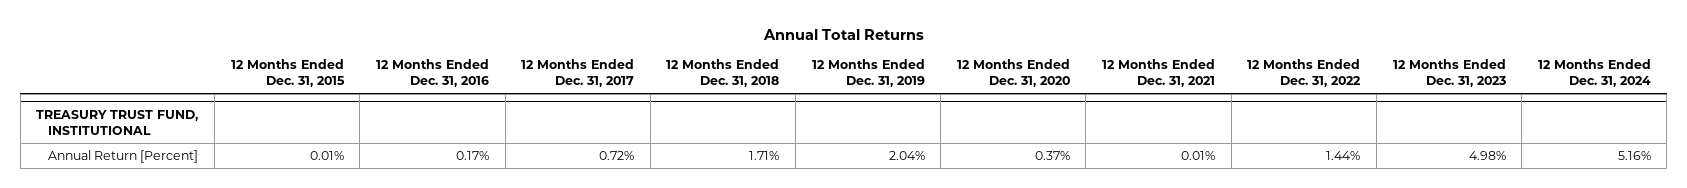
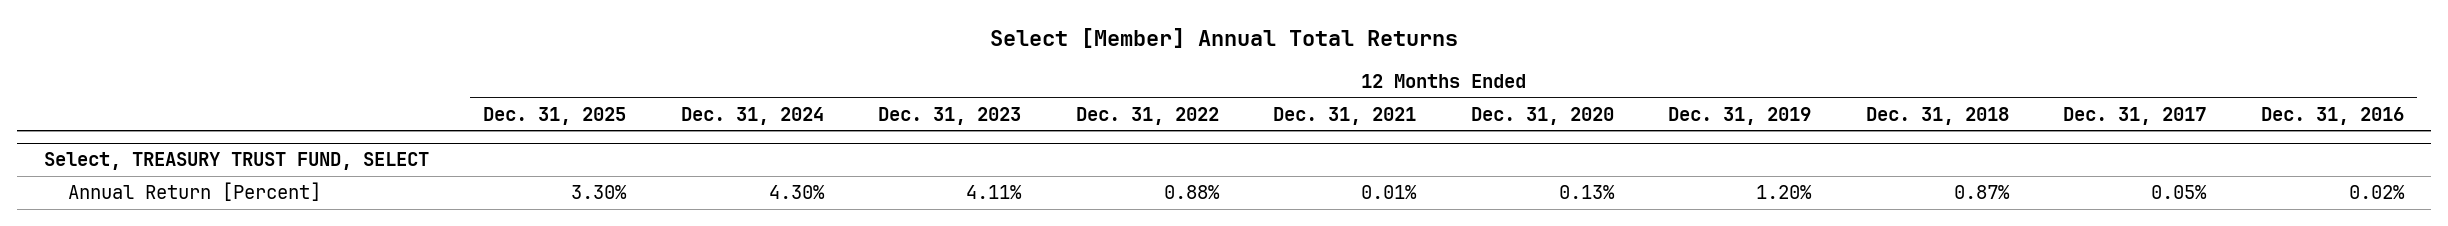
- Annual Total Returns
+ Select [Member] Annual Total Returns
- | 12 Months Ended Dec. 31, 2015 | 12 Months Ended Dec. 31, 2016 | 12 Months Ended Dec. 31, 2017 | 12 Months Ended Dec. 31, 2018 | 12 Months Ended Dec. 31, 2019 | 12 Months Ended Dec. 31, 2020 | 12 Months Ended Dec. 31, 2021 | 12 Months Ended Dec. 31, 2022 | 12 Months Ended Dec. 31, 2023 | 12 Months Ended Dec. 31, 2024
+ | 12 Months Ended Dec. 31, 2025 | 12 Months Ended Dec. 31, 2024 | 12 Months Ended Dec. 31, 2023 | 12 Months Ended Dec. 31, 2022 | 12 Months Ended Dec. 31, 2021 | 12 Months Ended Dec. 31, 2020 | 12 Months Ended Dec. 31, 2019 | 12 Months Ended Dec. 31, 2018 | 12 Months Ended Dec. 31, 2017 | 12 Months Ended Dec. 31, 2016
- TREASURY TRUST FUND, INSTITUTIONAL
- Annual Return [Percent] | 0.01% | 0.17% | 0.72% | 1.71% | 2.04% | 0.37% | 0.01% | 1.44% | 4.98% | 5.16%
+ Select, TREASURY TRUST FUND, SELECT
+ Annual Return [Percent] | 3.30% | 4.30% | 4.11% | 0.88% | 0.01% | 0.13% | 1.20% | 0.87% | 0.05% | 0.02%

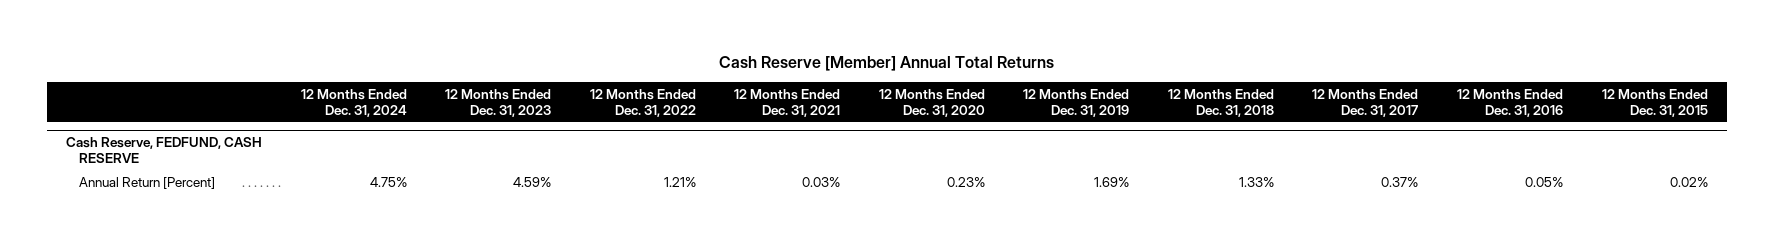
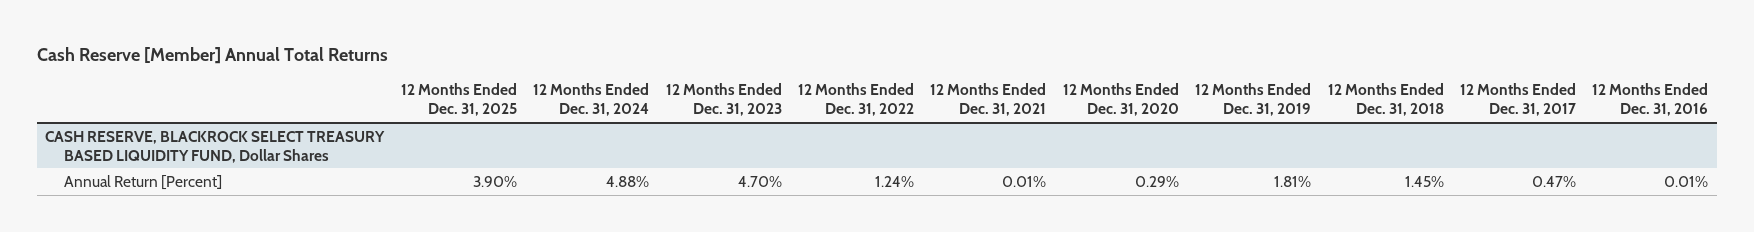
- | 12 Months Ended Dec. 31, 2024 | 12 Months Ended Dec. 31, 2023 | 12 Months Ended Dec. 31, 2022 | 12 Months Ended Dec. 31, 2021 | 12 Months Ended Dec. 31, 2020 | 12 Months Ended Dec. 31, 2019 | 12 Months Ended Dec. 31, 2018 | 12 Months Ended Dec. 31, 2017 | 12 Months Ended Dec. 31, 2016 | 12 Months Ended Dec. 31, 2015
+ | 12 Months Ended Dec. 31, 2025 | 12 Months Ended Dec. 31, 2024 | 12 Months Ended Dec. 31, 2023 | 12 Months Ended Dec. 31, 2022 | 12 Months Ended Dec. 31, 2021 | 12 Months Ended Dec. 31, 2020 | 12 Months Ended Dec. 31, 2019 | 12 Months Ended Dec. 31, 2018 | 12 Months Ended Dec. 31, 2017 | 12 Months Ended Dec. 31, 2016
- Cash Reserve, FEDFUND, CASH RESERVE
- Annual Return [Percent] | 4.75% | 4.59% | 1.21% | 0.03% | 0.23% | 1.69% | 1.33% | 0.37% | 0.05% | 0.02%
+ CASH RESERVE, BLACKROCK SELECT TREASURY BASED LIQUIDITY FUND, Dollar Shares
+ Annual Return [Percent] | 3.90% | 4.88% | 4.70% | 1.24% | 0.01% | 0.29% | 1.81% | 1.45% | 0.47% | 0.01%

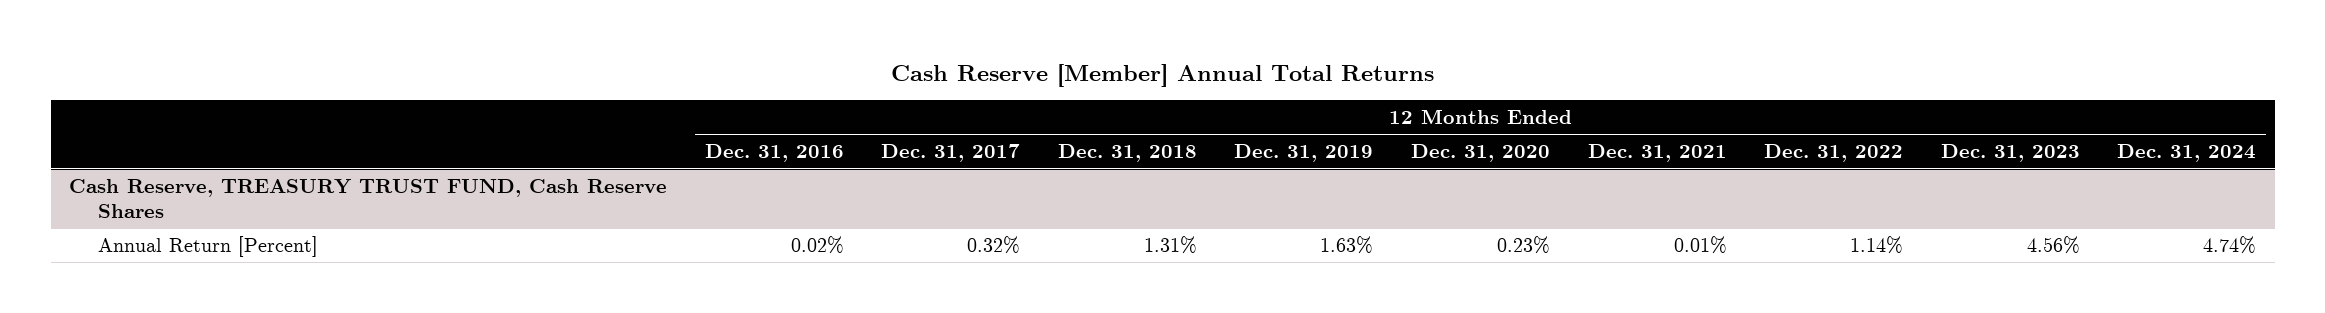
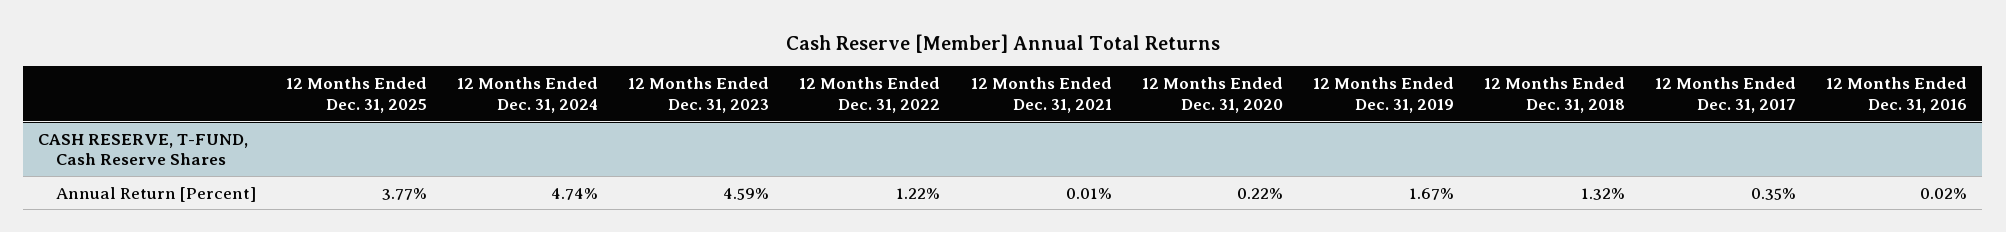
- | 12 Months Ended Dec. 31, 2016 | 12 Months Ended Dec. 31, 2017 | 12 Months Ended Dec. 31, 2018 | 12 Months Ended Dec. 31, 2019 | 12 Months Ended Dec. 31, 2020 | 12 Months Ended Dec. 31, 2021 | 12 Months Ended Dec. 31, 2022 | 12 Months Ended Dec. 31, 2023 | 12 Months Ended Dec. 31, 2024
+ | 12 Months Ended Dec. 31, 2025 | 12 Months Ended Dec. 31, 2024 | 12 Months Ended Dec. 31, 2023 | 12 Months Ended Dec. 31, 2022 | 12 Months Ended Dec. 31, 2021 | 12 Months Ended Dec. 31, 2020 | 12 Months Ended Dec. 31, 2019 | 12 Months Ended Dec. 31, 2018 | 12 Months Ended Dec. 31, 2017 | 12 Months Ended Dec. 31, 2016
- Cash Reserve, TREASURY TRUST FUND, Cash Reserve Shares
- Annual Return [Percent] | 0.02% | 0.32% | 1.31% | 1.63% | 0.23% | 0.01% | 1.14% | 4.56% | 4.74%
+ CASH RESERVE, T-FUND, Cash Reserve Shares
+ Annual Return [Percent] | 3.77% | 4.74% | 4.59% | 1.22% | 0.01% | 0.22% | 1.67% | 1.32% | 0.35% | 0.02%

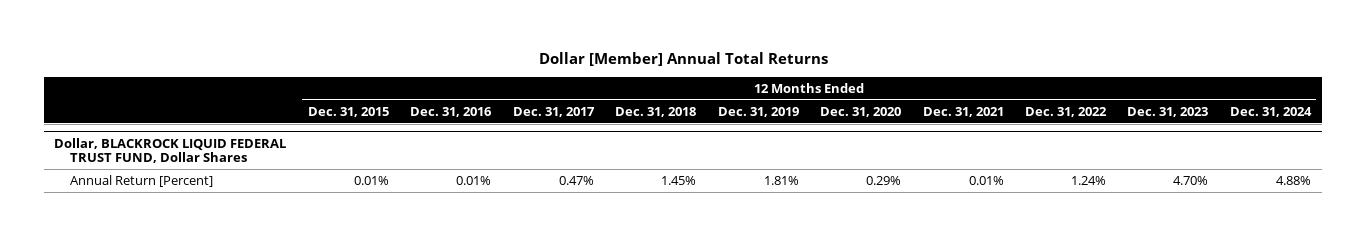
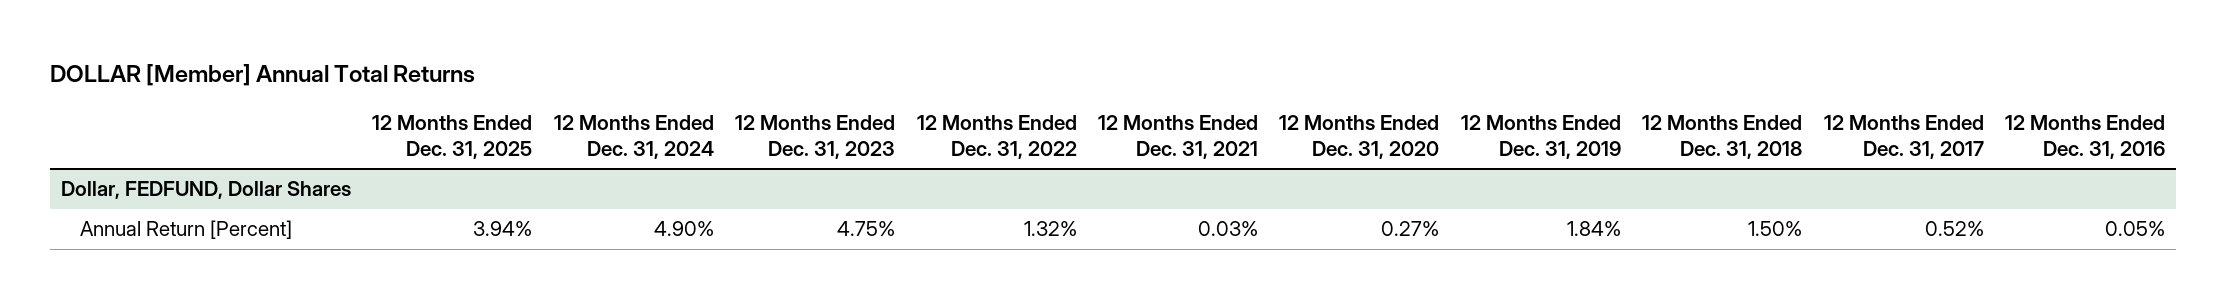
- Dollar [Member] Annual Total Returns
+ DOLLAR [Member] Annual Total Returns
- | 12 Months Ended Dec. 31, 2015 | 12 Months Ended Dec. 31, 2016 | 12 Months Ended Dec. 31, 2017 | 12 Months Ended Dec. 31, 2018 | 12 Months Ended Dec. 31, 2019 | 12 Months Ended Dec. 31, 2020 | 12 Months Ended Dec. 31, 2021 | 12 Months Ended Dec. 31, 2022 | 12 Months Ended Dec. 31, 2023 | 12 Months Ended Dec. 31, 2024
+ | 12 Months Ended Dec. 31, 2025 | 12 Months Ended Dec. 31, 2024 | 12 Months Ended Dec. 31, 2023 | 12 Months Ended Dec. 31, 2022 | 12 Months Ended Dec. 31, 2021 | 12 Months Ended Dec. 31, 2020 | 12 Months Ended Dec. 31, 2019 | 12 Months Ended Dec. 31, 2018 | 12 Months Ended Dec. 31, 2017 | 12 Months Ended Dec. 31, 2016
- Dollar, BLACKROCK LIQUID FEDERAL TRUST FUND, Dollar Shares
- Annual Return [Percent] | 0.01% | 0.01% | 0.47% | 1.45% | 1.81% | 0.29% | 0.01% | 1.24% | 4.70% | 4.88%
+ Dollar, FEDFUND, Dollar Shares
+ Annual Return [Percent] | 3.94% | 4.90% | 4.75% | 1.32% | 0.03% | 0.27% | 1.84% | 1.50% | 0.52% | 0.05%

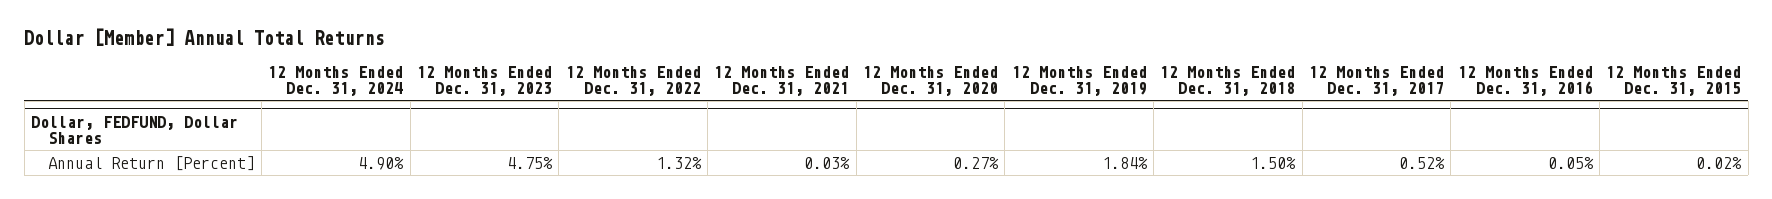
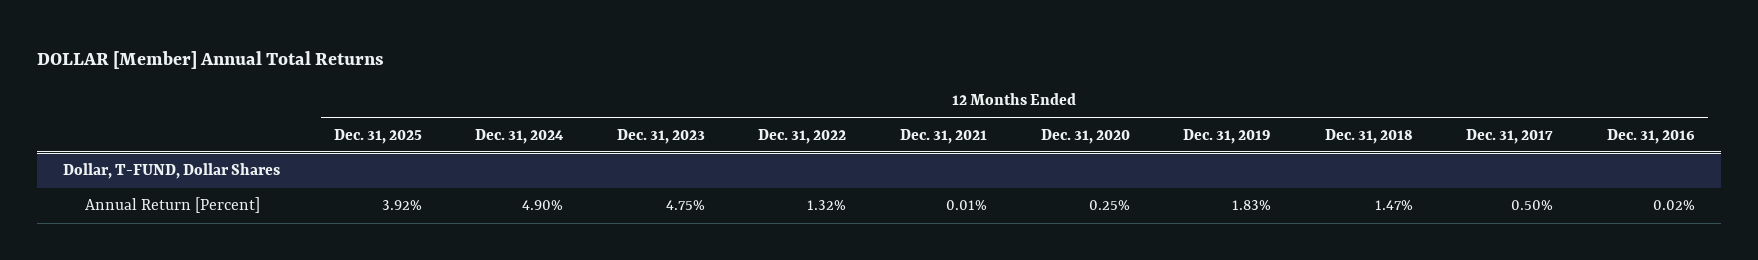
- Dollar [Member] Annual Total Returns
+ DOLLAR [Member] Annual Total Returns
- | 12 Months Ended Dec. 31, 2024 | 12 Months Ended Dec. 31, 2023 | 12 Months Ended Dec. 31, 2022 | 12 Months Ended Dec. 31, 2021 | 12 Months Ended Dec. 31, 2020 | 12 Months Ended Dec. 31, 2019 | 12 Months Ended Dec. 31, 2018 | 12 Months Ended Dec. 31, 2017 | 12 Months Ended Dec. 31, 2016 | 12 Months Ended Dec. 31, 2015
+ | 12 Months Ended Dec. 31, 2025 | 12 Months Ended Dec. 31, 2024 | 12 Months Ended Dec. 31, 2023 | 12 Months Ended Dec. 31, 2022 | 12 Months Ended Dec. 31, 2021 | 12 Months Ended Dec. 31, 2020 | 12 Months Ended Dec. 31, 2019 | 12 Months Ended Dec. 31, 2018 | 12 Months Ended Dec. 31, 2017 | 12 Months Ended Dec. 31, 2016
- Dollar, FEDFUND, Dollar Shares
- Annual Return [Percent] | 4.90% | 4.75% | 1.32% | 0.03% | 0.27% | 1.84% | 1.50% | 0.52% | 0.05% | 0.02%
+ Dollar, T-FUND, Dollar Shares
+ Annual Return [Percent] | 3.92% | 4.90% | 4.75% | 1.32% | 0.01% | 0.25% | 1.83% | 1.47% | 0.50% | 0.02%

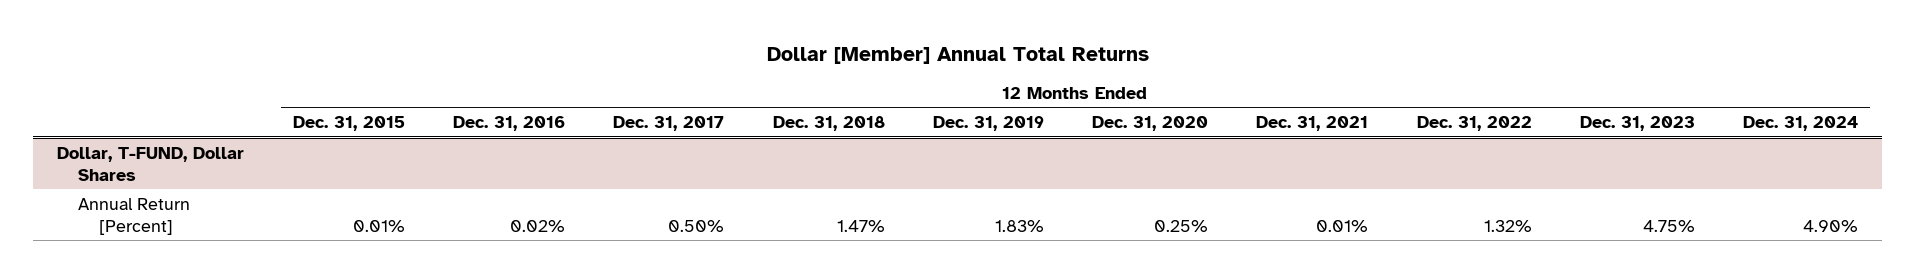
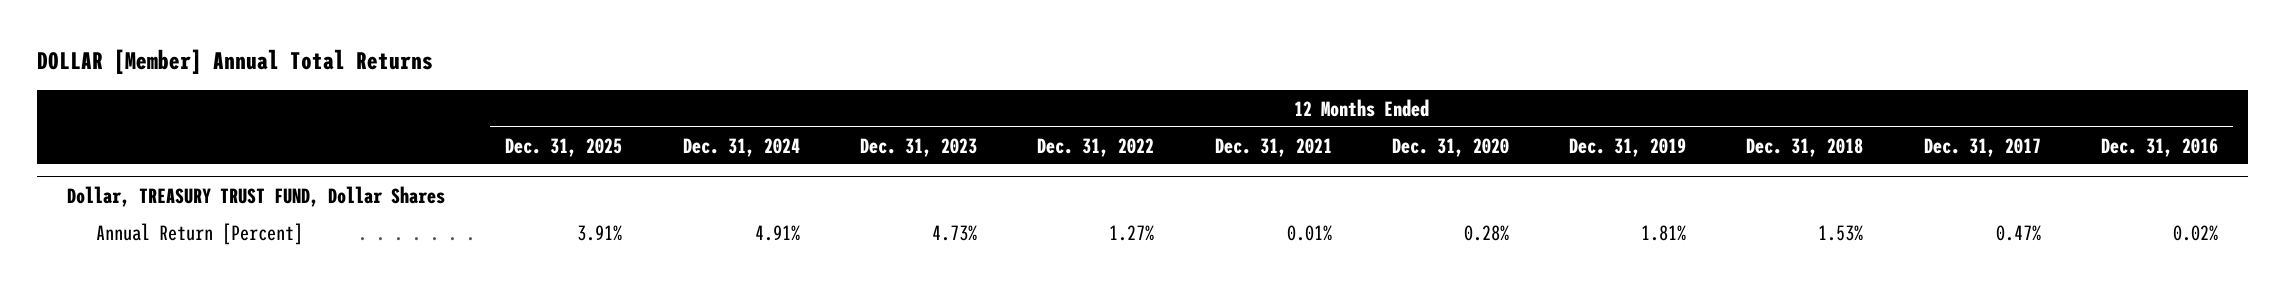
- Dollar [Member] Annual Total Returns
+ DOLLAR [Member] Annual Total Returns
- | 12 Months Ended Dec. 31, 2015 | 12 Months Ended Dec. 31, 2016 | 12 Months Ended Dec. 31, 2017 | 12 Months Ended Dec. 31, 2018 | 12 Months Ended Dec. 31, 2019 | 12 Months Ended Dec. 31, 2020 | 12 Months Ended Dec. 31, 2021 | 12 Months Ended Dec. 31, 2022 | 12 Months Ended Dec. 31, 2023 | 12 Months Ended Dec. 31, 2024
+ | 12 Months Ended Dec. 31, 2025 | 12 Months Ended Dec. 31, 2024 | 12 Months Ended Dec. 31, 2023 | 12 Months Ended Dec. 31, 2022 | 12 Months Ended Dec. 31, 2021 | 12 Months Ended Dec. 31, 2020 | 12 Months Ended Dec. 31, 2019 | 12 Months Ended Dec. 31, 2018 | 12 Months Ended Dec. 31, 2017 | 12 Months Ended Dec. 31, 2016
- Dollar, T-FUND, Dollar Shares
- Annual Return [Percent] | 0.01% | 0.02% | 0.50% | 1.47% | 1.83% | 0.25% | 0.01% | 1.32% | 4.75% | 4.90%
+ Dollar, TREASURY TRUST FUND, Dollar Shares
+ Annual Return [Percent] | 3.91% | 4.91% | 4.73% | 1.27% | 0.01% | 0.28% | 1.81% | 1.53% | 0.47% | 0.02%

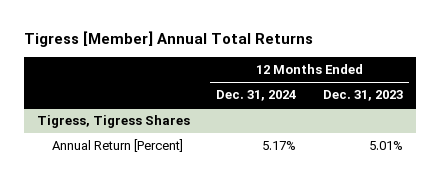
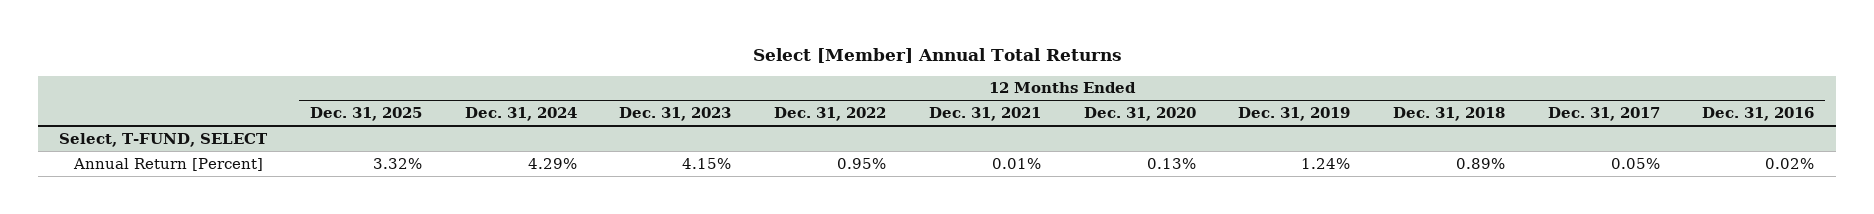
- Tigress [Member] Annual Total Returns
+ Select [Member] Annual Total Returns
- | 12 Months Ended Dec. 31, 2024 | 12 Months Ended Dec. 31, 2023
+ | 12 Months Ended Dec. 31, 2025 | 12 Months Ended Dec. 31, 2024 | 12 Months Ended Dec. 31, 2023 | 12 Months Ended Dec. 31, 2022 | 12 Months Ended Dec. 31, 2021 | 12 Months Ended Dec. 31, 2020 | 12 Months Ended Dec. 31, 2019 | 12 Months Ended Dec. 31, 2018 | 12 Months Ended Dec. 31, 2017 | 12 Months Ended Dec. 31, 2016
- Tigress, Tigress Shares
- Annual Return [Percent] | 5.17% | 5.01%
+ Select, T-FUND, SELECT
+ Annual Return [Percent] | 3.32% | 4.29% | 4.15% | 0.95% | 0.01% | 0.13% | 1.24% | 0.89% | 0.05% | 0.02%

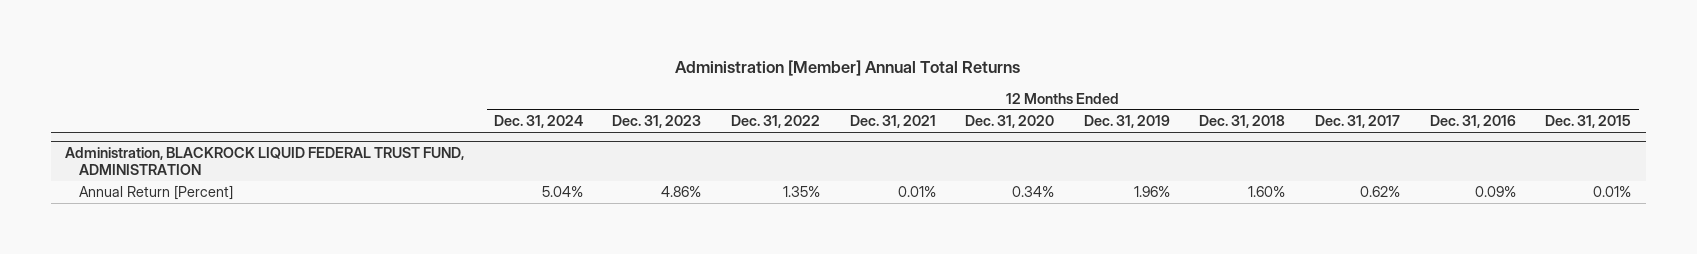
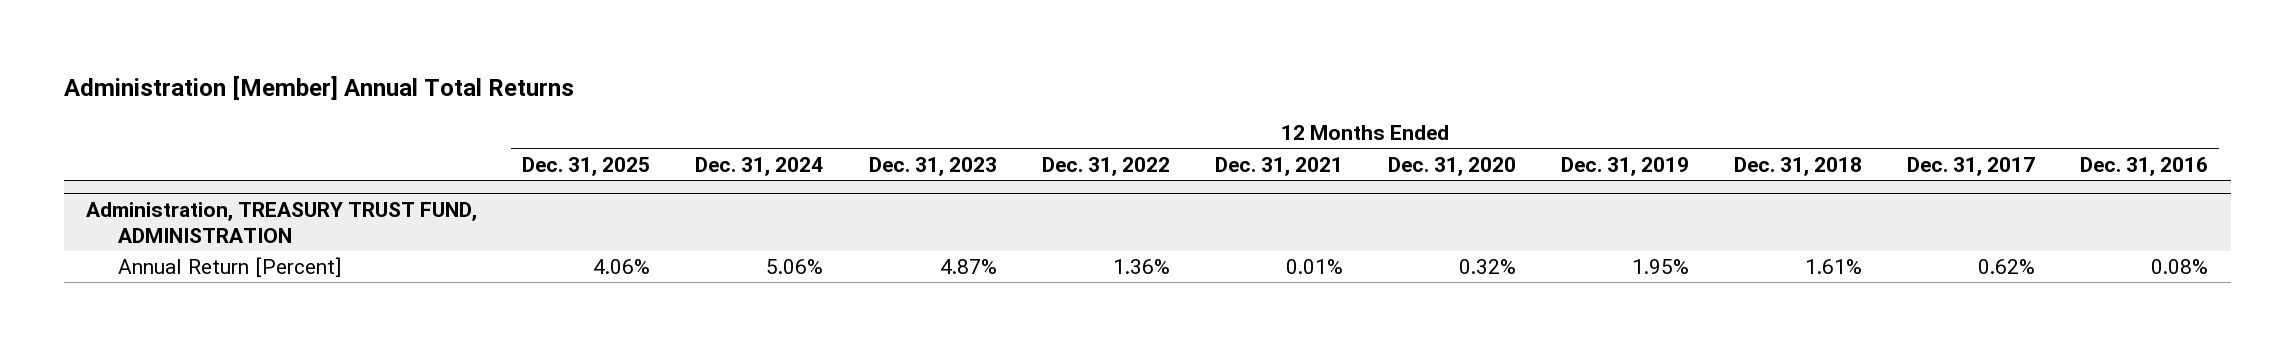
- | 12 Months Ended Dec. 31, 2024 | 12 Months Ended Dec. 31, 2023 | 12 Months Ended Dec. 31, 2022 | 12 Months Ended Dec. 31, 2021 | 12 Months Ended Dec. 31, 2020 | 12 Months Ended Dec. 31, 2019 | 12 Months Ended Dec. 31, 2018 | 12 Months Ended Dec. 31, 2017 | 12 Months Ended Dec. 31, 2016 | 12 Months Ended Dec. 31, 2015
+ | 12 Months Ended Dec. 31, 2025 | 12 Months Ended Dec. 31, 2024 | 12 Months Ended Dec. 31, 2023 | 12 Months Ended Dec. 31, 2022 | 12 Months Ended Dec. 31, 2021 | 12 Months Ended Dec. 31, 2020 | 12 Months Ended Dec. 31, 2019 | 12 Months Ended Dec. 31, 2018 | 12 Months Ended Dec. 31, 2017 | 12 Months Ended Dec. 31, 2016
- Administration, BLACKROCK LIQUID FEDERAL TRUST FUND, ADMINISTRATION
- Annual Return [Percent] | 5.04% | 4.86% | 1.35% | 0.01% | 0.34% | 1.96% | 1.60% | 0.62% | 0.09% | 0.01%
+ Administration, TREASURY TRUST FUND, ADMINISTRATION
+ Annual Return [Percent] | 4.06% | 5.06% | 4.87% | 1.36% | 0.01% | 0.32% | 1.95% | 1.61% | 0.62% | 0.08%

